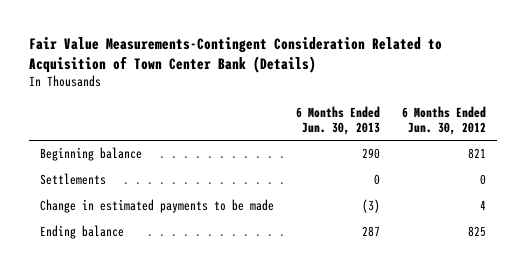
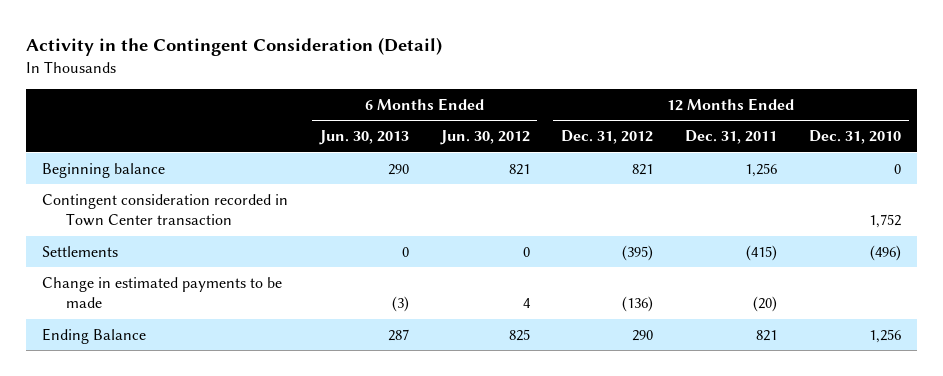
- Fair Value Measurements-Contingent Consideration Related to Acquisition of Town Center Bank (Details)
+ Activity in the Contingent Consideration (Detail)
- | 6 Months Ended Jun. 30, 2013 | 6 Months Ended Jun. 30, 2012
+ | 6 Months Ended Jun. 30, 2013 | 6 Months Ended Jun. 30, 2012 | 12 Months Ended Dec. 31, 2012 | 12 Months Ended Dec. 31, 2011 | 12 Months Ended Dec. 31, 2010
+ Contingent consideration recorded in Town Center transaction | | | | | 1,752
- Ending balance | 287 | 825
+ Ending Balance | 287 | 825 | 290 | 821 | 1,256

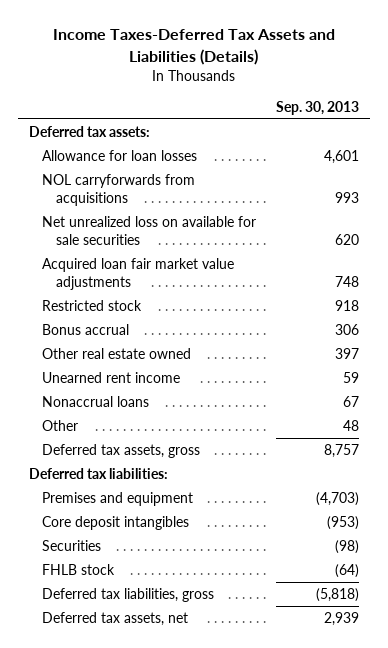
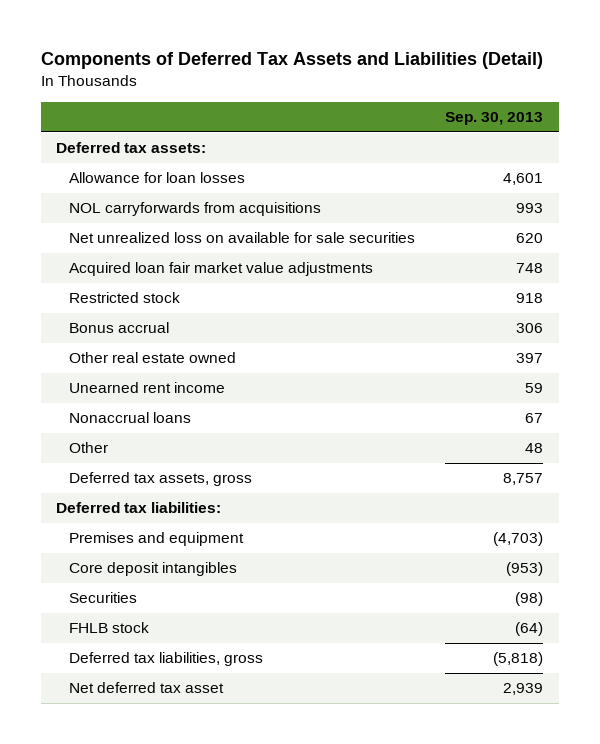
- Income Taxes-Deferred Tax Assets and Liabilities (Details)
+ Components of Deferred Tax Assets and Liabilities (Detail)
- Deferred tax assets, net | 2,939
+ Net deferred tax asset | 2,939

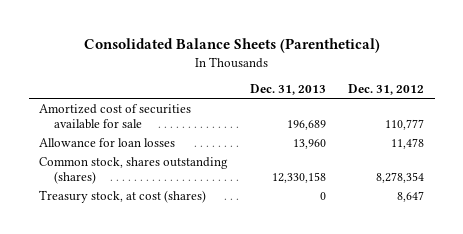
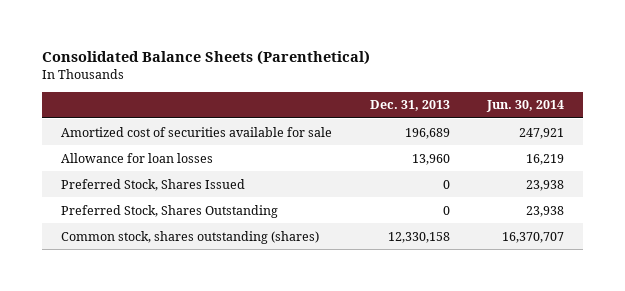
- | Dec. 31, 2013 | Dec. 31, 2012
+ | Dec. 31, 2013 | Jun. 30, 2014
+ Preferred Stock, Shares Issued | 0 | 23,938
+ Preferred Stock, Shares Outstanding | 0 | 23,938
- Treasury stock, at cost (shares) | 0 | 8,647

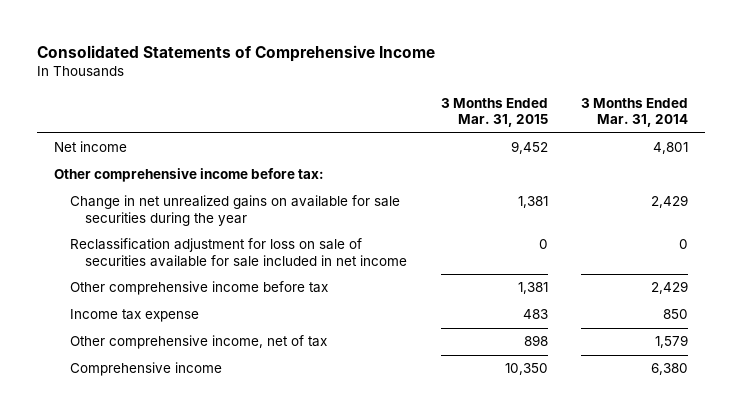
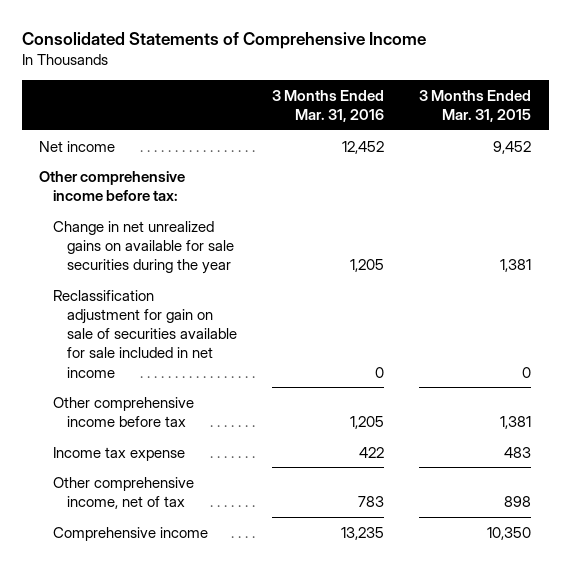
- | 3 Months Ended Mar. 31, 2015 | 3 Months Ended Mar. 31, 2014
+ | 3 Months Ended Mar. 31, 2016 | 3 Months Ended Mar. 31, 2015
- Reclassification adjustment for loss on sale of securities available for sale included in net income | 0 | 0
+ Reclassification adjustment for gain on sale of securities available for sale included in net income | 0 | 0

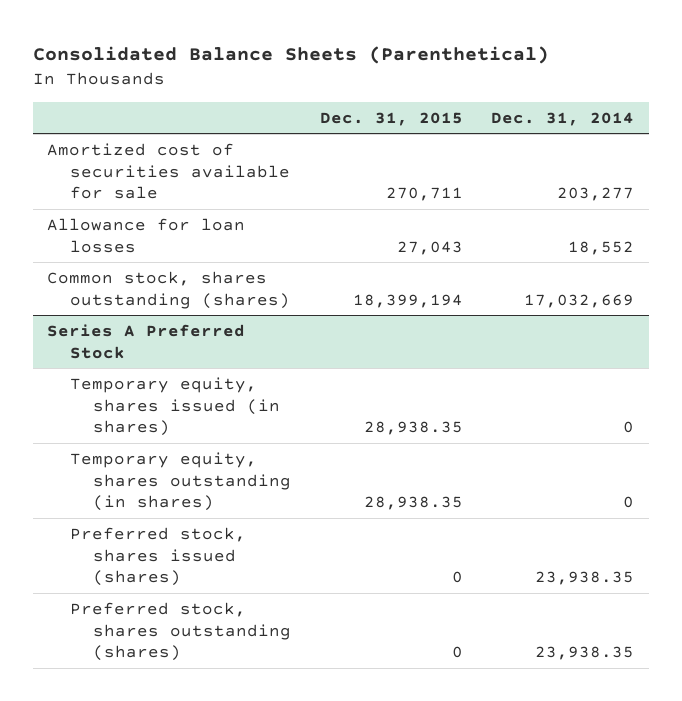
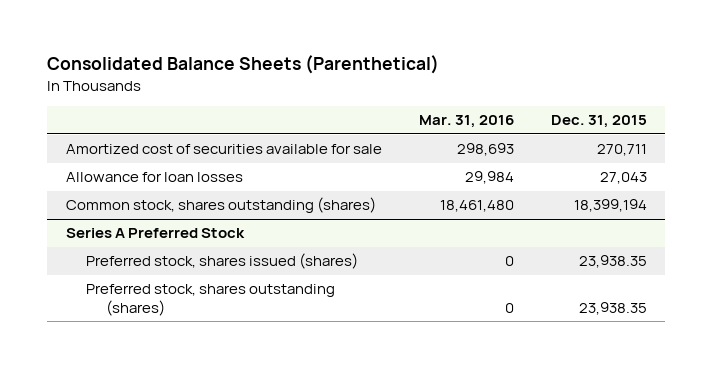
- | Dec. 31, 2015 | Dec. 31, 2014
+ | Mar. 31, 2016 | Dec. 31, 2015
@ Series A Preferred Stock
- Temporary equity, shares issued (in shares) | 28,938.35 | 0
- Temporary equity, shares outstanding (in shares) | 28,938.35 | 0
- Preferred stock, shares issued (shares) | 0 | 23,938.35
- Preferred stock, shares outstanding (shares) | 0 | 23,938.35
+ Preferred stock, shares issued (shares) | 0 | 23,938.35
+ Preferred stock, shares outstanding (shares) | 0 | 23,938.35

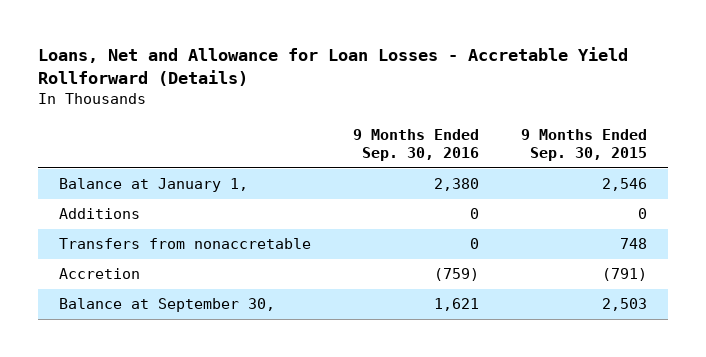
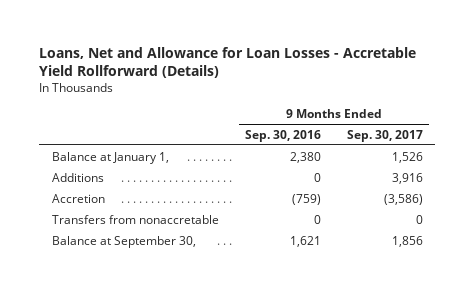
- | 9 Months Ended Sep. 30, 2016 | 9 Months Ended Sep. 30, 2015
+ | 9 Months Ended Sep. 30, 2016 | 9 Months Ended Sep. 30, 2017
moved down: Transfers from nonaccretable | 0 | 0

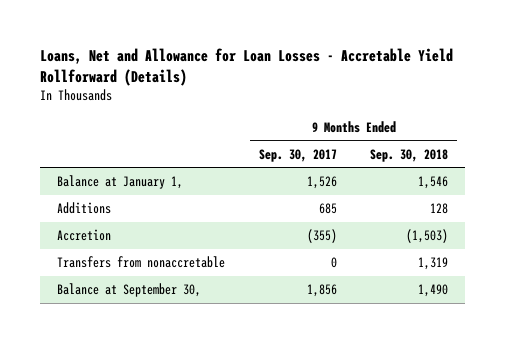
- | 9 Months Ended Sep. 30, 2016 | 9 Months Ended Sep. 30, 2017
+ | 9 Months Ended Sep. 30, 2017 | 9 Months Ended Sep. 30, 2018
- Additions | 0 | 3,916
- Accretion | (759) | (3,586)
+ Additions | 685 | 128
+ Accretion | (355) | (1,503)

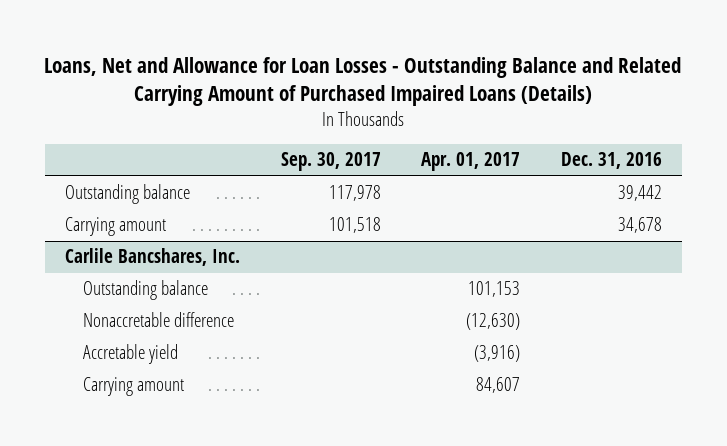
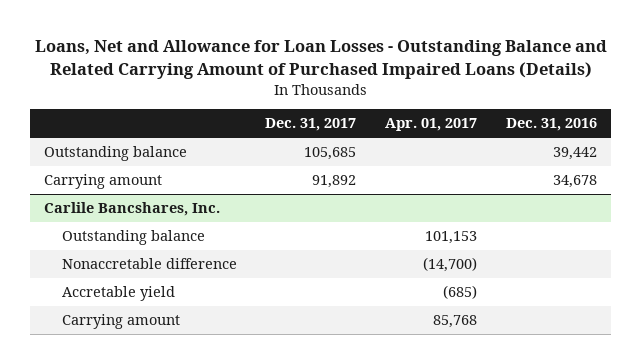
- | Sep. 30, 2017 | Apr. 01, 2017 | Dec. 31, 2016
+ | Dec. 31, 2017 | Apr. 01, 2017 | Dec. 31, 2016
@ Carlile Bancshares, Inc.
- Nonaccretable difference | | (12,630) |
- Accretable yield | | (3,916) |
- Carrying amount | | 84,607 |
+ Nonaccretable difference | | (14,700) |
+ Accretable yield | | (685) |
+ Carrying amount | | 85,768 |

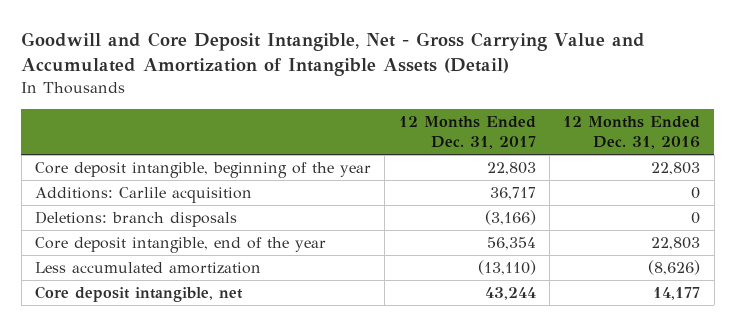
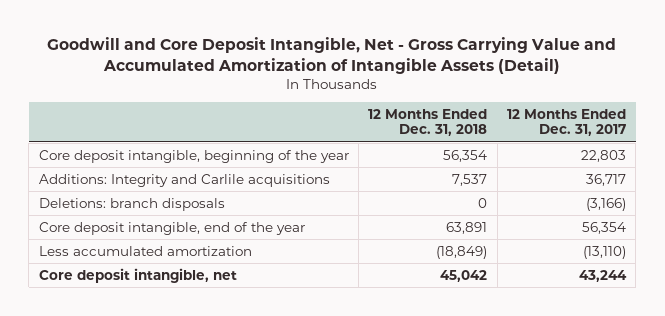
- | 12 Months Ended Dec. 31, 2017 | 12 Months Ended Dec. 31, 2016
+ | 12 Months Ended Dec. 31, 2018 | 12 Months Ended Dec. 31, 2017
- Additions: Carlile acquisition | 36,717 | 0
+ Additions: Integrity and Carlile acquisitions | 7,537 | 36,717

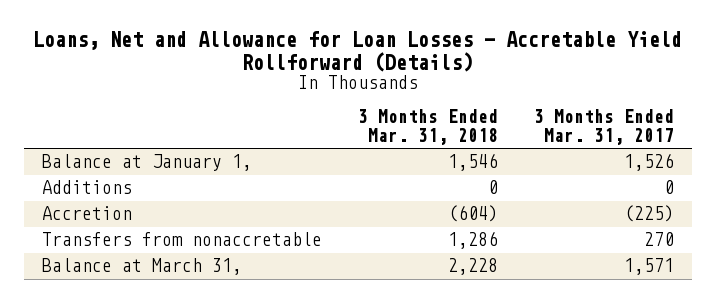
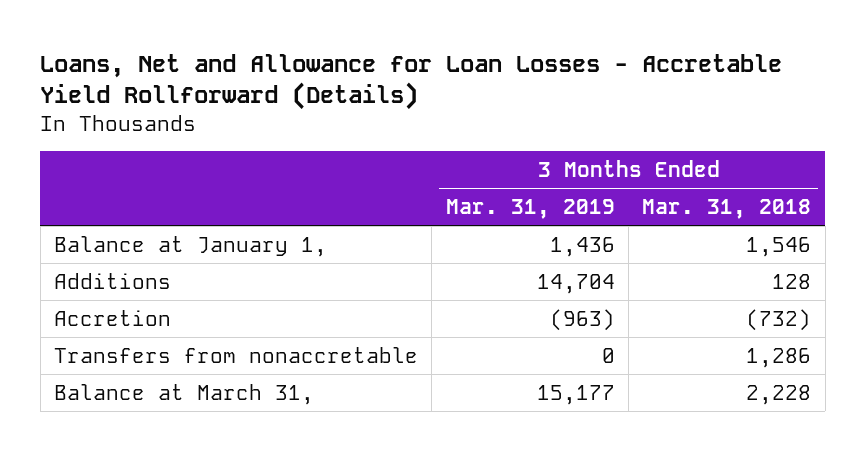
- | 3 Months Ended Mar. 31, 2018 | 3 Months Ended Mar. 31, 2017
+ | 3 Months Ended Mar. 31, 2019 | 3 Months Ended Mar. 31, 2018
- Additions | 0 | 0
- Accretion | (604) | (225)
+ Additions | 14,704 | 128
+ Accretion | (963) | (732)

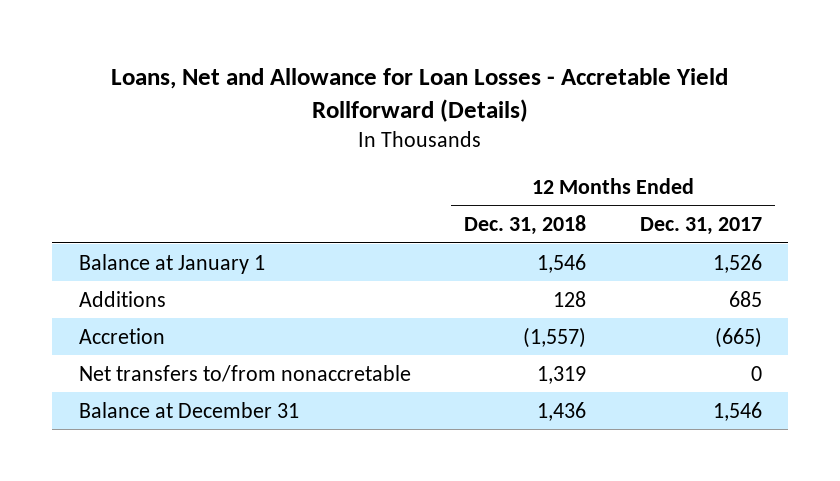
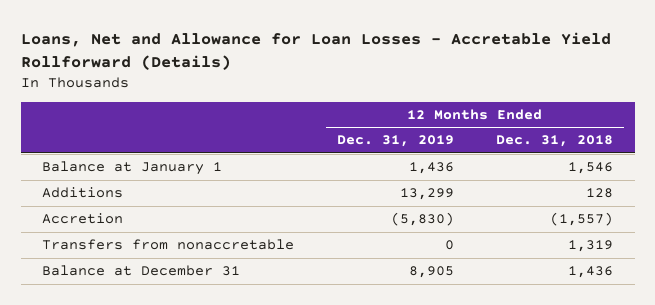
- | 12 Months Ended Dec. 31, 2018 | 12 Months Ended Dec. 31, 2017
+ | 12 Months Ended Dec. 31, 2019 | 12 Months Ended Dec. 31, 2018
- Net transfers to/from nonaccretable | 1,319 | 0
+ Transfers from nonaccretable | 0 | 1,319

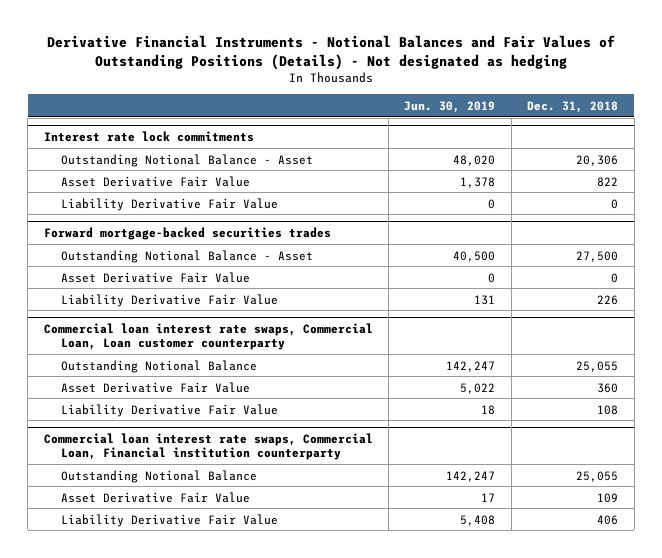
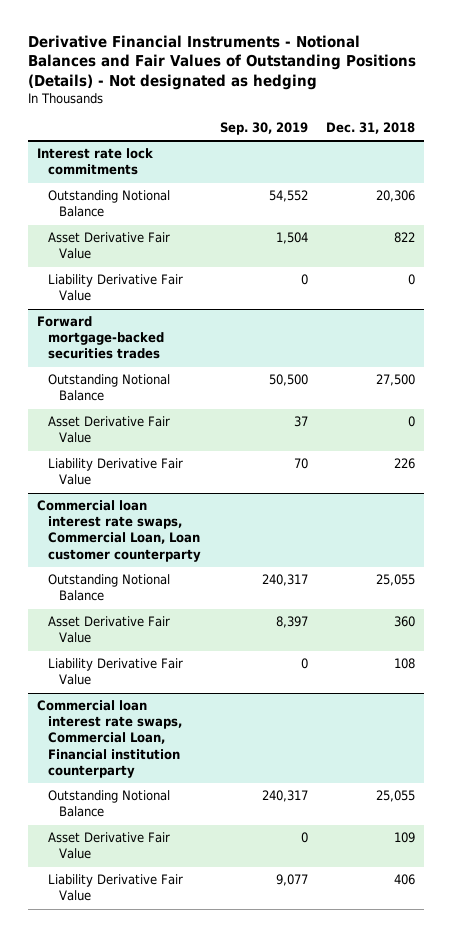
- | Jun. 30, 2019 | Dec. 31, 2018
+ | Sep. 30, 2019 | Dec. 31, 2018
@ Interest rate lock commitments
- Outstanding Notional Balance - Asset | 48,020 | 20,306
+ Outstanding Notional Balance | 54,552 | 20,306
@ Forward mortgage-backed securities trades
- Outstanding Notional Balance - Asset | 40,500 | 27,500
+ Outstanding Notional Balance | 50,500 | 27,500

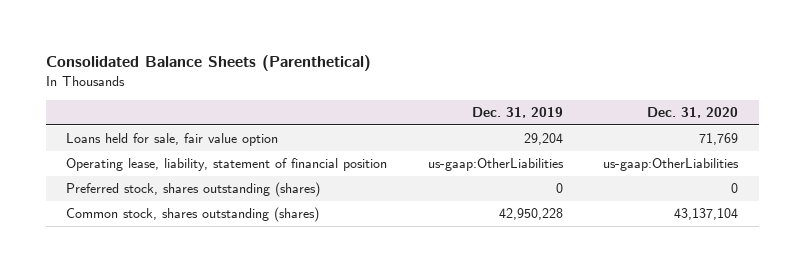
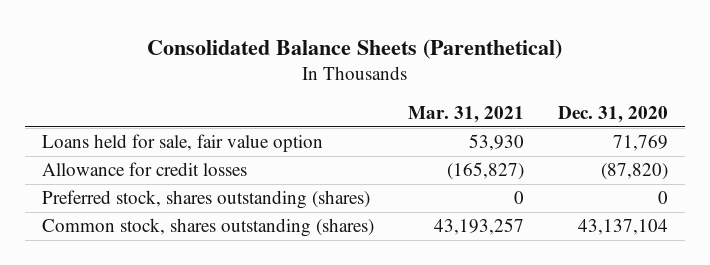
- | Dec. 31, 2019 | Dec. 31, 2020
+ | Mar. 31, 2021 | Dec. 31, 2020
- Operating lease, liability, statement of financial position | us-gaap:OtherLiabilities | us-gaap:OtherLiabilities
+ Allowance for credit losses | (165,827) | (87,820)

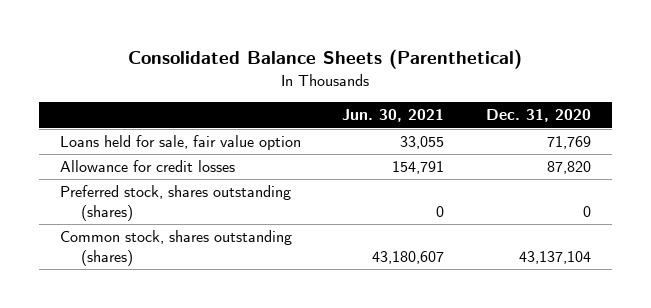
- | Mar. 31, 2021 | Dec. 31, 2020
+ | Jun. 30, 2021 | Dec. 31, 2020
- Allowance for credit losses | (165,827) | (87,820)
+ Allowance for credit losses | 154,791 | 87,820

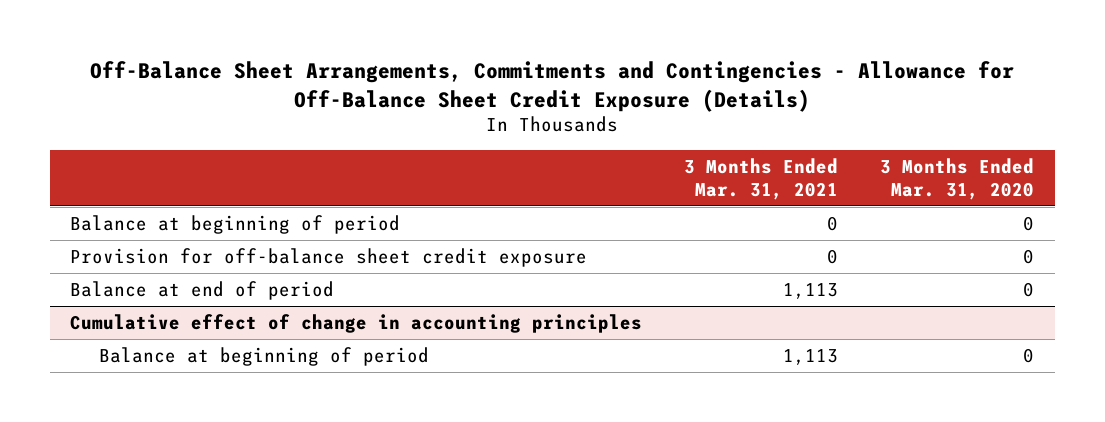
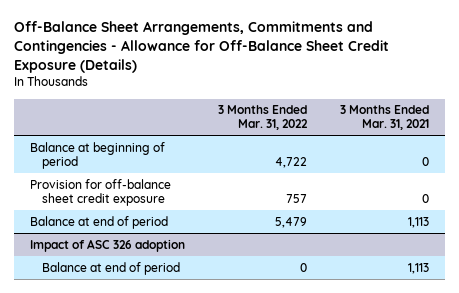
- | 3 Months Ended Mar. 31, 2021 | 3 Months Ended Mar. 31, 2020
+ | 3 Months Ended Mar. 31, 2022 | 3 Months Ended Mar. 31, 2021
- Cumulative effect of change in accounting principles
- Balance at beginning of period | 1,113 | 0
+ Impact of ASC 326 adoption
+ Balance at end of period | 0 | 1,113

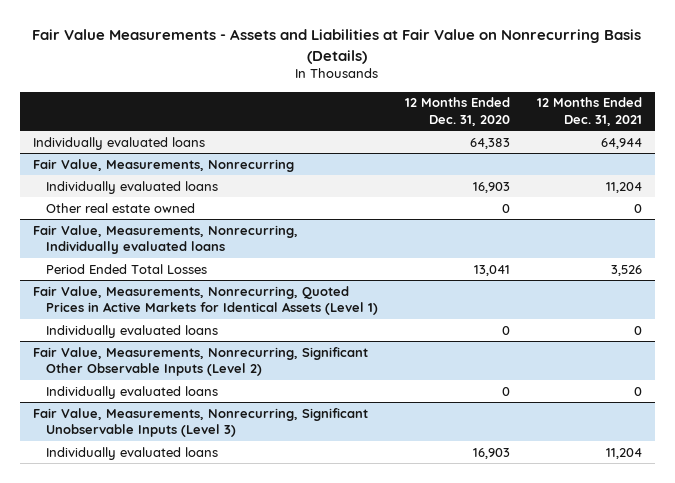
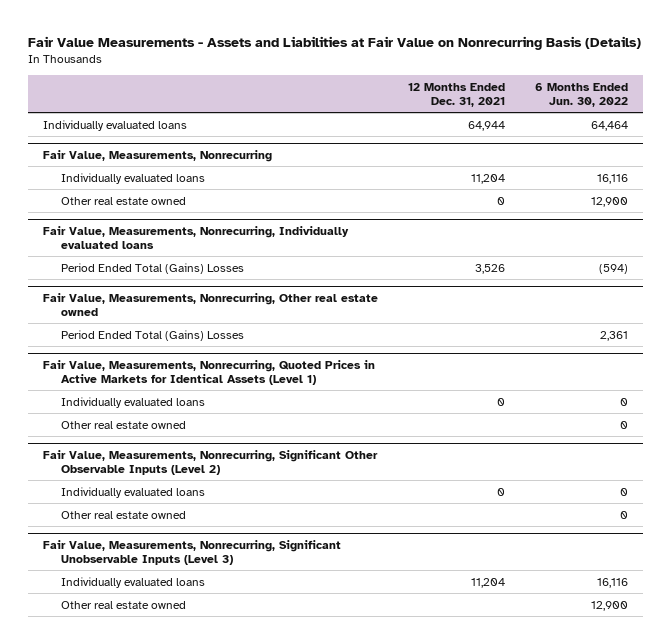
- | 12 Months Ended Dec. 31, 2020 | 12 Months Ended Dec. 31, 2021
+ | 12 Months Ended Dec. 31, 2021 | 6 Months Ended Jun. 30, 2022
@ Fair Value, Measurements, Nonrecurring, Individually evaluated loans
- Period Ended Total Losses | 13,041 | 3,526
+ Period Ended Total (Gains) Losses | 3,526 | (594)
+ Fair Value, Measurements, Nonrecurring, Other real estate owned
+ Period Ended Total (Gains) Losses | | 2,361
@ Fair Value, Measurements, Nonrecurring, Quoted Prices in Active Markets for Identical Assets (Level 1)
+ Other real estate owned | | 0
@ Fair Value, Measurements, Nonrecurring, Significant Other Observable Inputs (Level 2)
+ Other real estate owned | | 0
@ Fair Value, Measurements, Nonrecurring, Significant Unobservable Inputs (Level 3)
+ Other real estate owned | | 12,900

